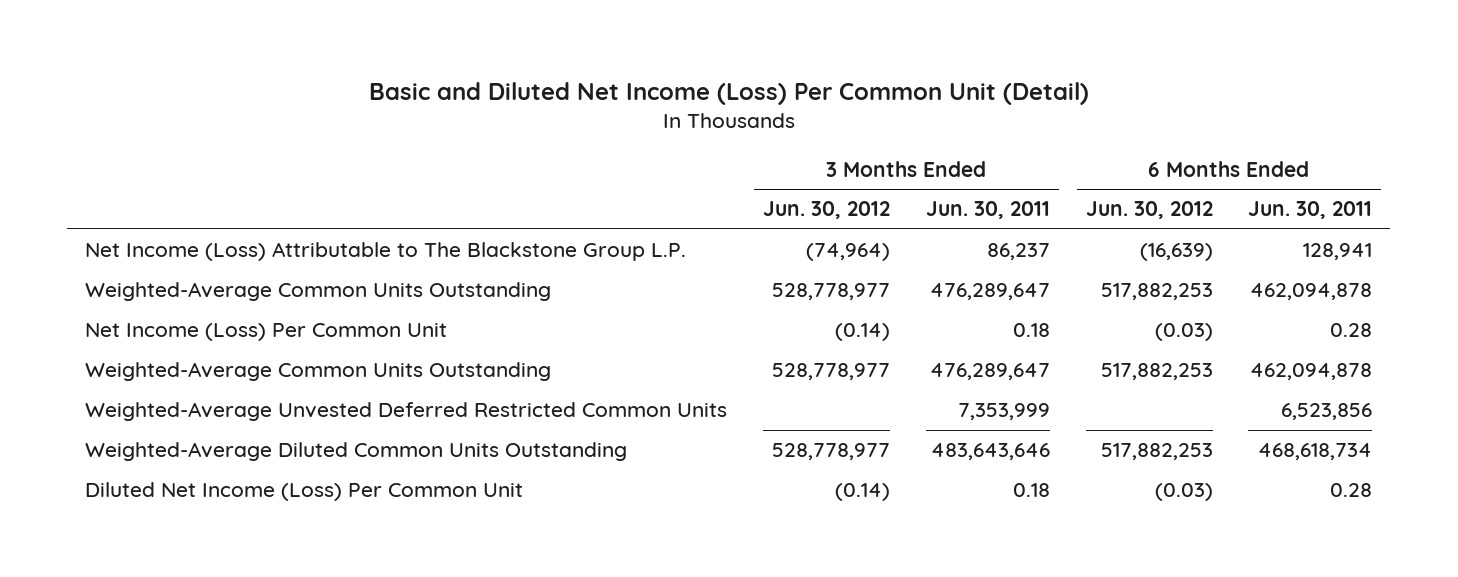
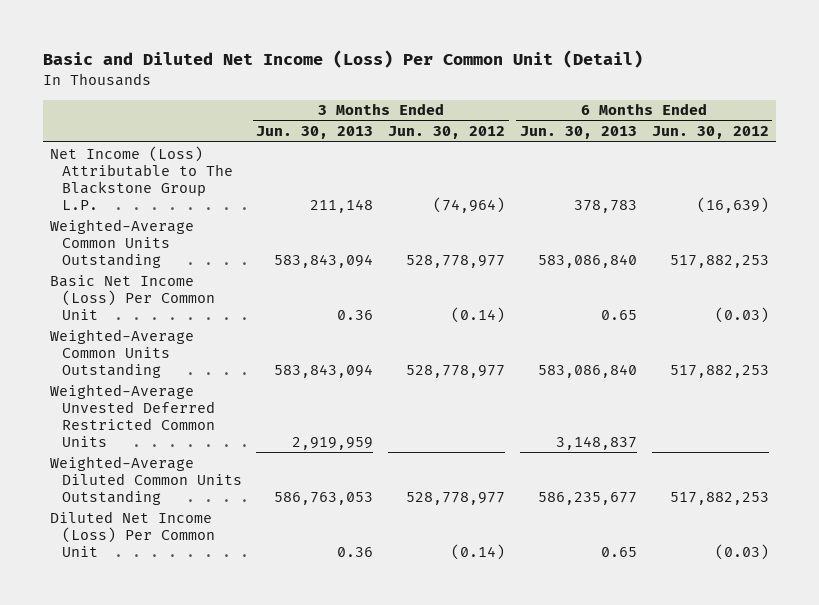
- | 3 Months Ended Jun. 30, 2012 | 3 Months Ended Jun. 30, 2011 | 6 Months Ended Jun. 30, 2012 | 6 Months Ended Jun. 30, 2011
+ | 3 Months Ended Jun. 30, 2013 | 3 Months Ended Jun. 30, 2012 | 6 Months Ended Jun. 30, 2013 | 6 Months Ended Jun. 30, 2012
- Net Income (Loss) Per Common Unit | (0.14) | 0.18 | (0.03) | 0.28
+ Basic Net Income (Loss) Per Common Unit | 0.36 | (0.14) | 0.65 | (0.03)

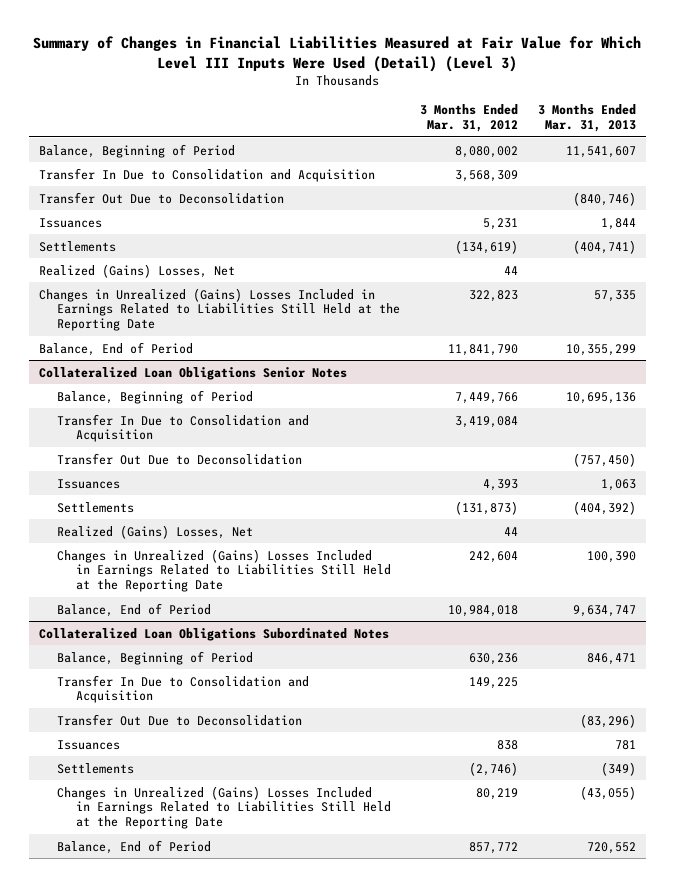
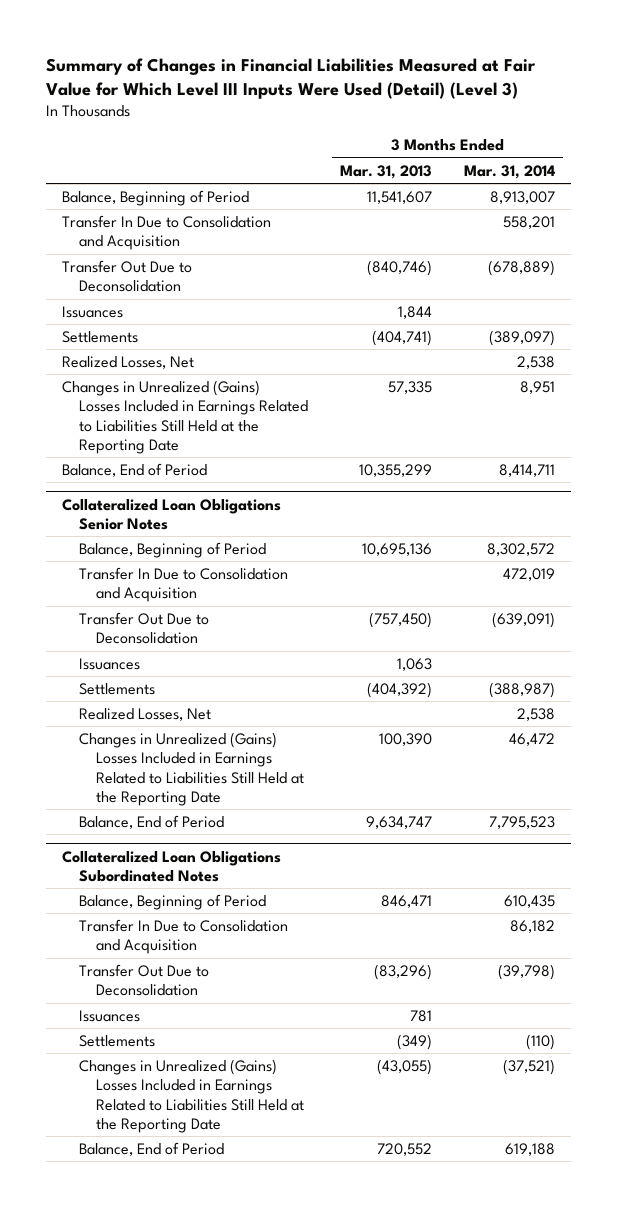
- | 3 Months Ended Mar. 31, 2012 | 3 Months Ended Mar. 31, 2013
+ | 3 Months Ended Mar. 31, 2013 | 3 Months Ended Mar. 31, 2014
- Realized (Gains) Losses, Net | 44 |
+ Realized Losses, Net | | 2,538
@ Collateralized Loan Obligations Senior Notes
- Realized (Gains) Losses, Net | 44 |
+ Realized Losses, Net | | 2,538

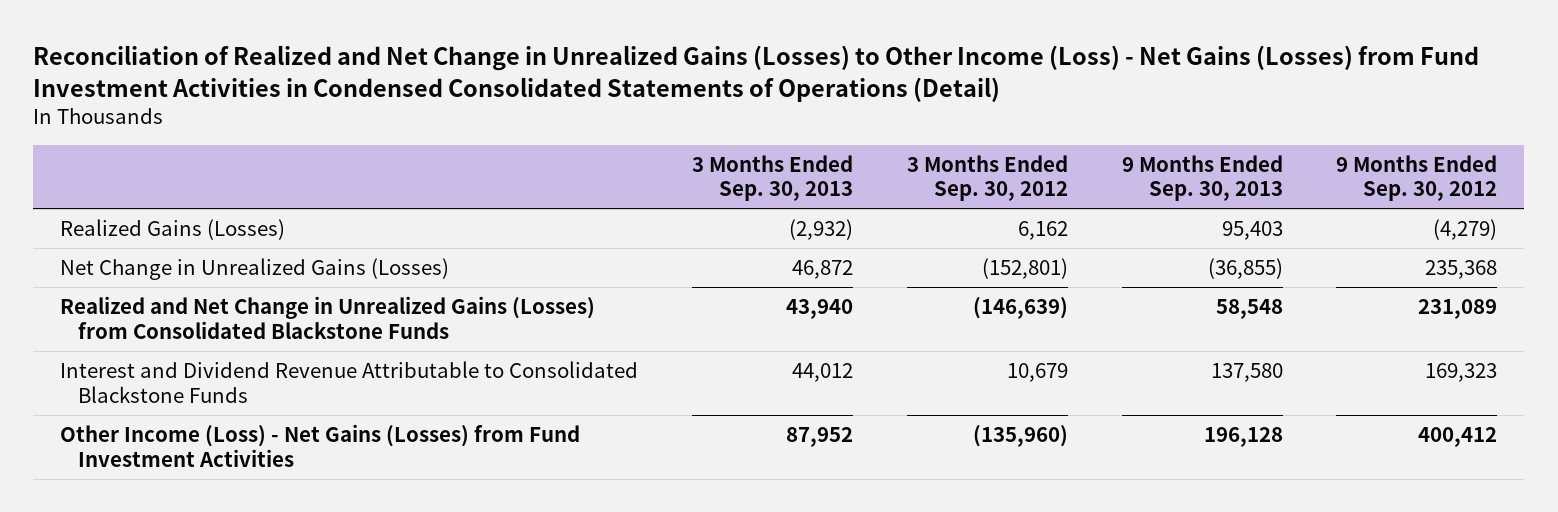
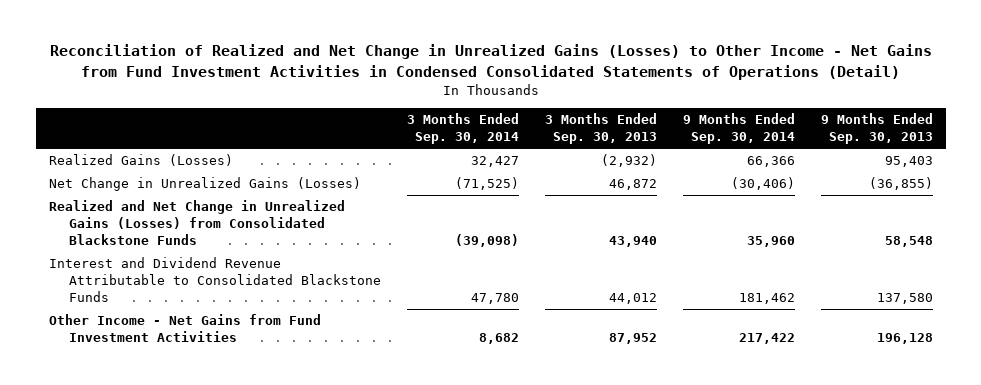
- Reconciliation of Realized and Net Change in Unrealized Gains (Losses) to Other Income (Loss) - Net Gains (Losses) from Fund Investment Activities in Condensed Consolidated Statements of Operations (Detail)
+ Reconciliation of Realized and Net Change in Unrealized Gains (Losses) to Other Income - Net Gains from Fund Investment Activities in Condensed Consolidated Statements of Operations (Detail)
- | 3 Months Ended Sep. 30, 2013 | 3 Months Ended Sep. 30, 2012 | 9 Months Ended Sep. 30, 2013 | 9 Months Ended Sep. 30, 2012
+ | 3 Months Ended Sep. 30, 2014 | 3 Months Ended Sep. 30, 2013 | 9 Months Ended Sep. 30, 2014 | 9 Months Ended Sep. 30, 2013
- Other Income (Loss) - Net Gains (Losses) from Fund Investment Activities | 87,952 | (135,960) | 196,128 | 400,412
+ Other Income - Net Gains from Fund Investment Activities | 8,682 | 87,952 | 217,422 | 196,128

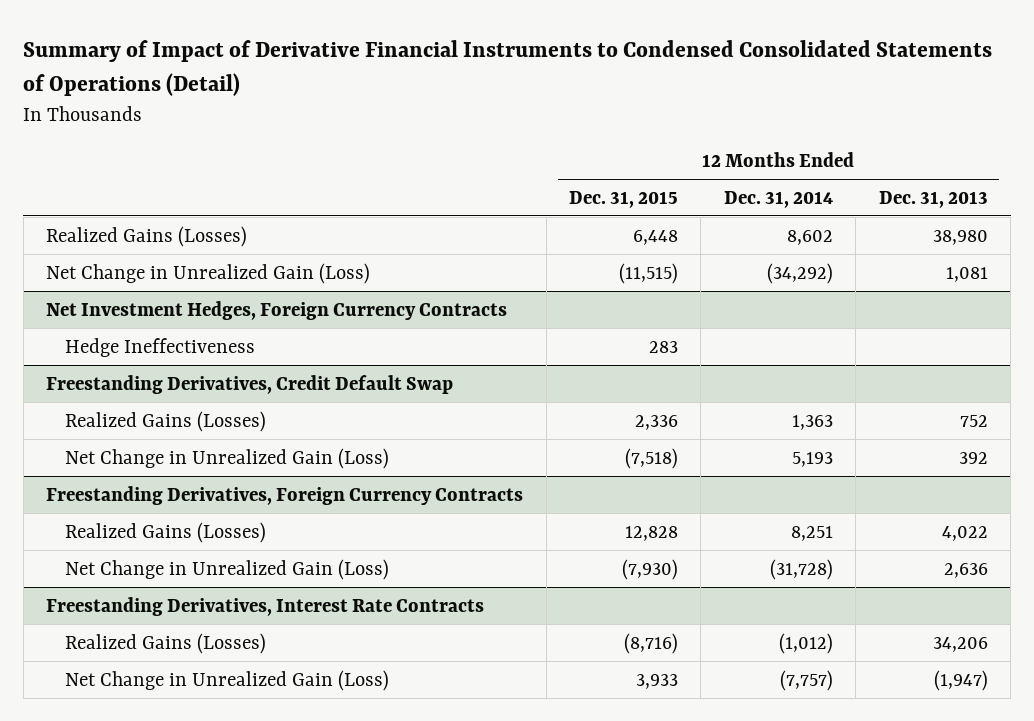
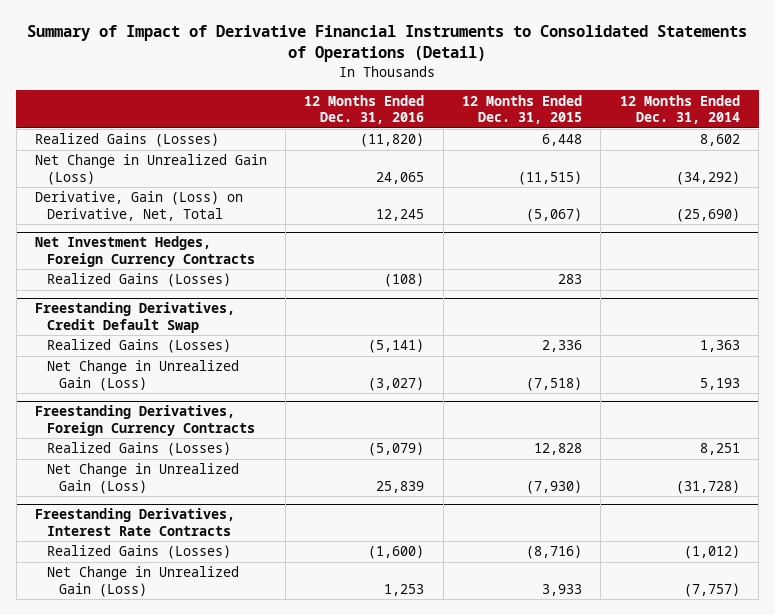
- Summary of Impact of Derivative Financial Instruments to Condensed Consolidated Statements of Operations (Detail)
+ Summary of Impact of Derivative Financial Instruments to Consolidated Statements of Operations (Detail)
- | 12 Months Ended Dec. 31, 2015 | 12 Months Ended Dec. 31, 2014 | 12 Months Ended Dec. 31, 2013
+ | 12 Months Ended Dec. 31, 2016 | 12 Months Ended Dec. 31, 2015 | 12 Months Ended Dec. 31, 2014
+ Derivative, Gain (Loss) on Derivative, Net, Total | 12,245 | (5,067) | (25,690)
@ Net Investment Hedges, Foreign Currency Contracts
- Hedge Ineffectiveness | 283 | |
+ Realized Gains (Losses) | (108) | 283 |

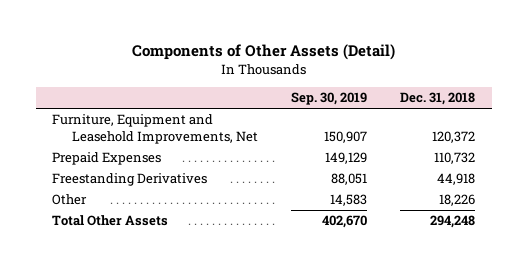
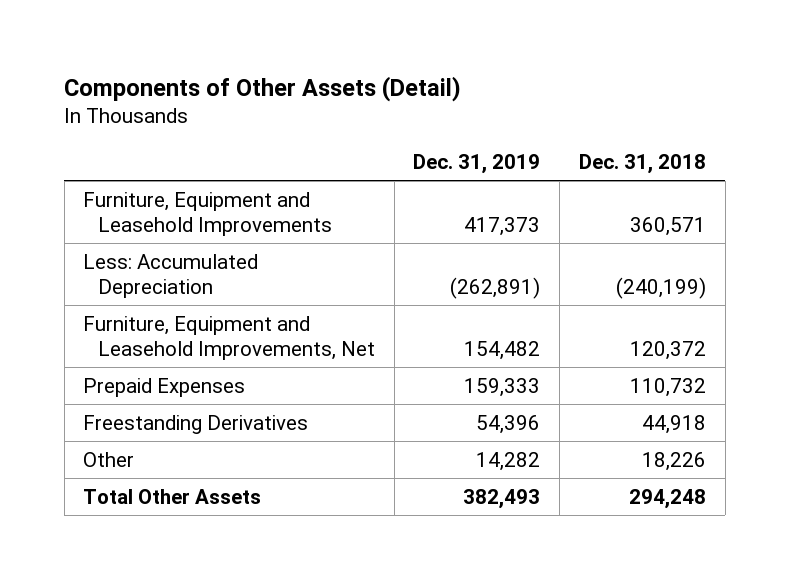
- | Sep. 30, 2019 | Dec. 31, 2018
+ | Dec. 31, 2019 | Dec. 31, 2018
+ Furniture, Equipment and Leasehold Improvements | 417,373 | 360,571
+ Less: Accumulated Depreciation | (262,891) | (240,199)

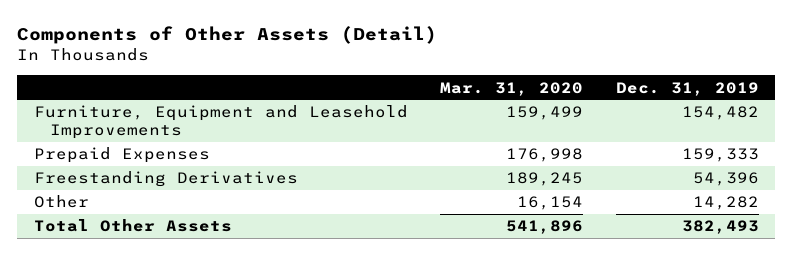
- | Dec. 31, 2019 | Dec. 31, 2018
+ | Mar. 31, 2020 | Dec. 31, 2019
- Furniture, Equipment and Leasehold Improvements | 417,373 | 360,571
- Less: Accumulated Depreciation | (262,891) | (240,199)
- Furniture, Equipment and Leasehold Improvements, Net | 154,482 | 120,372
+ Furniture, Equipment and Leasehold Improvements | 159,499 | 154,482

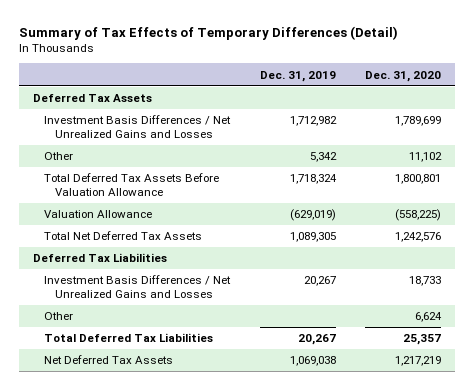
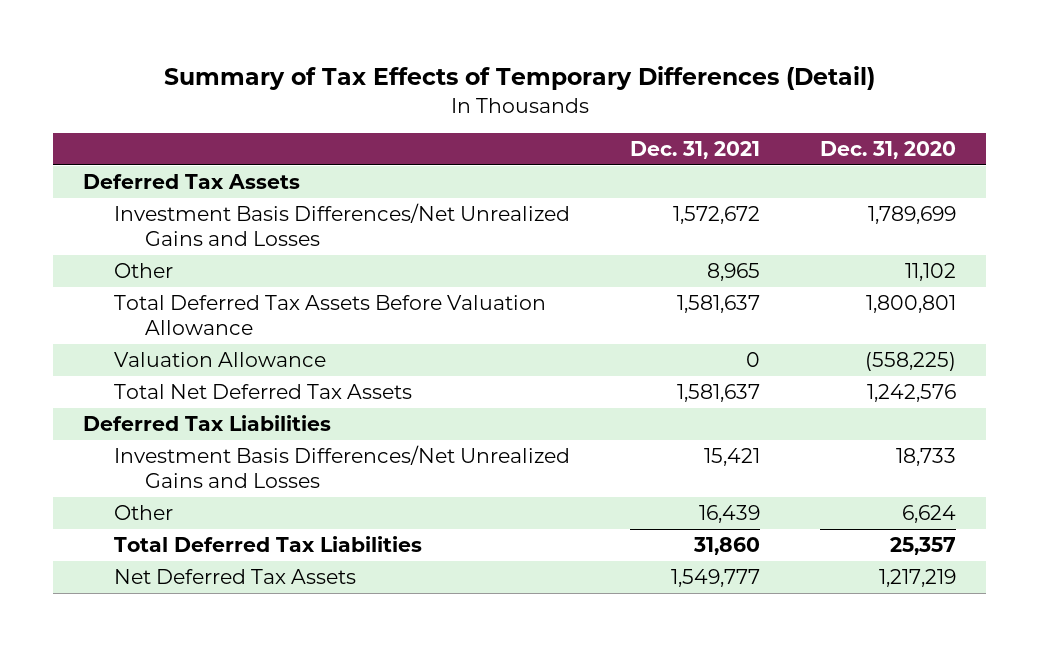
- | Dec. 31, 2019 | Dec. 31, 2020
+ | Dec. 31, 2021 | Dec. 31, 2020
- Investment Basis Differences / Net Unrealized Gains and Losses | 1,712,982 | 1,789,699
+ Investment Basis Differences/Net Unrealized Gains and Losses | 1,572,672 | 1,789,699
- Investment Basis Differences / Net Unrealized Gains and Losses | 20,267 | 18,733
+ Investment Basis Differences/Net Unrealized Gains and Losses | 15,421 | 18,733

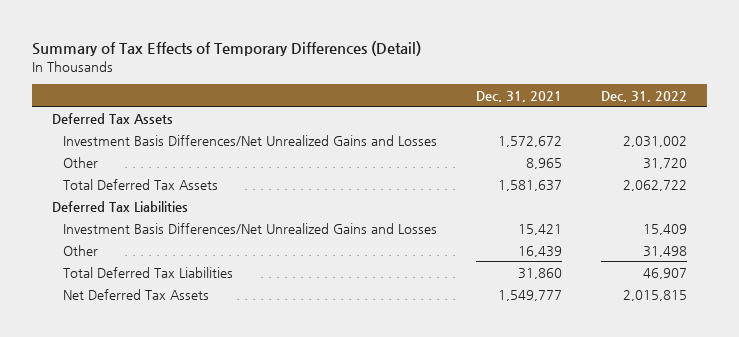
- | Dec. 31, 2021 | Dec. 31, 2020
+ | Dec. 31, 2021 | Dec. 31, 2022
- Total Deferred Tax Assets Before Valuation Allowance | 1,581,637 | 1,800,801
- Valuation Allowance | 0 | (558,225)
- Total Net Deferred Tax Assets | 1,581,637 | 1,242,576
+ Total Deferred Tax Assets | 1,581,637 | 2,062,722

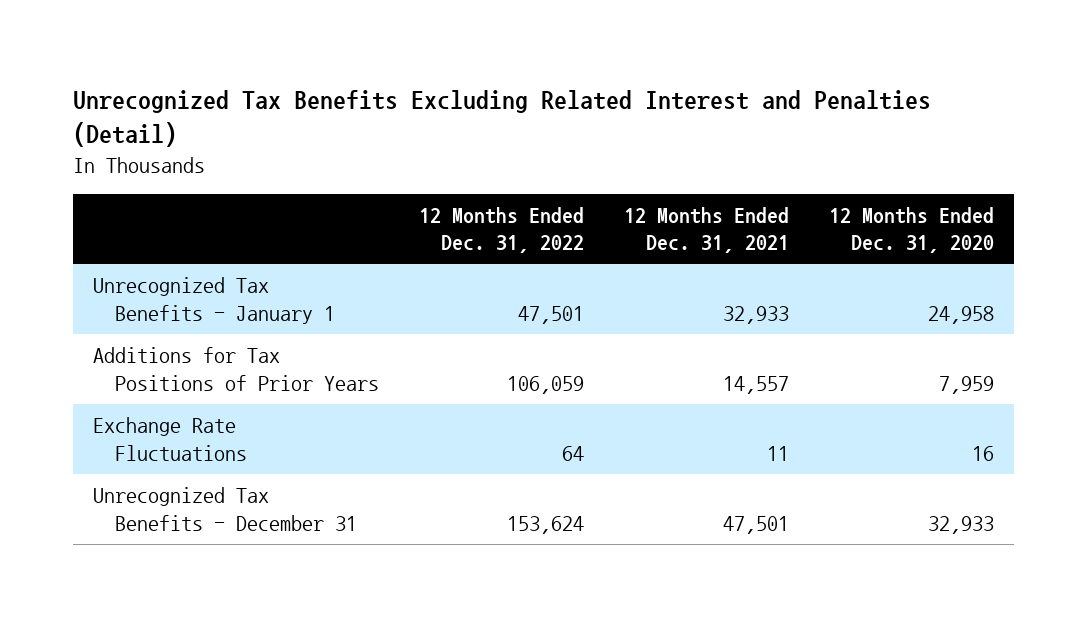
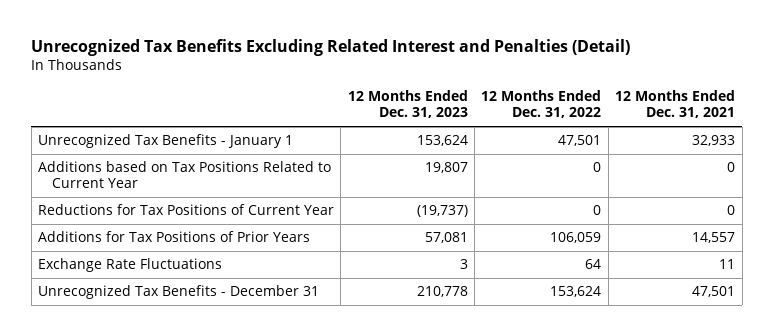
- | 12 Months Ended Dec. 31, 2022 | 12 Months Ended Dec. 31, 2021 | 12 Months Ended Dec. 31, 2020
+ | 12 Months Ended Dec. 31, 2023 | 12 Months Ended Dec. 31, 2022 | 12 Months Ended Dec. 31, 2021
+ Additions based on Tax Positions Related to Current Year | 19,807 | 0 | 0
+ Reductions for Tax Positions of Current Year | (19,737) | 0 | 0

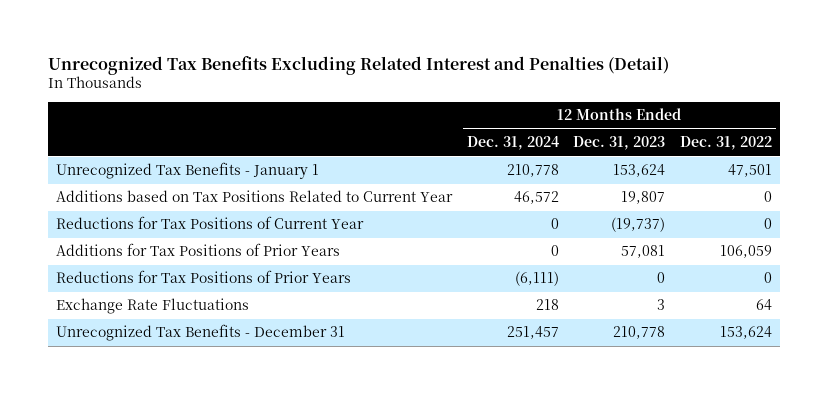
- | 12 Months Ended Dec. 31, 2023 | 12 Months Ended Dec. 31, 2022 | 12 Months Ended Dec. 31, 2021
+ | 12 Months Ended Dec. 31, 2024 | 12 Months Ended Dec. 31, 2023 | 12 Months Ended Dec. 31, 2022
+ Reductions for Tax Positions of Prior Years | (6,111) | 0 | 0

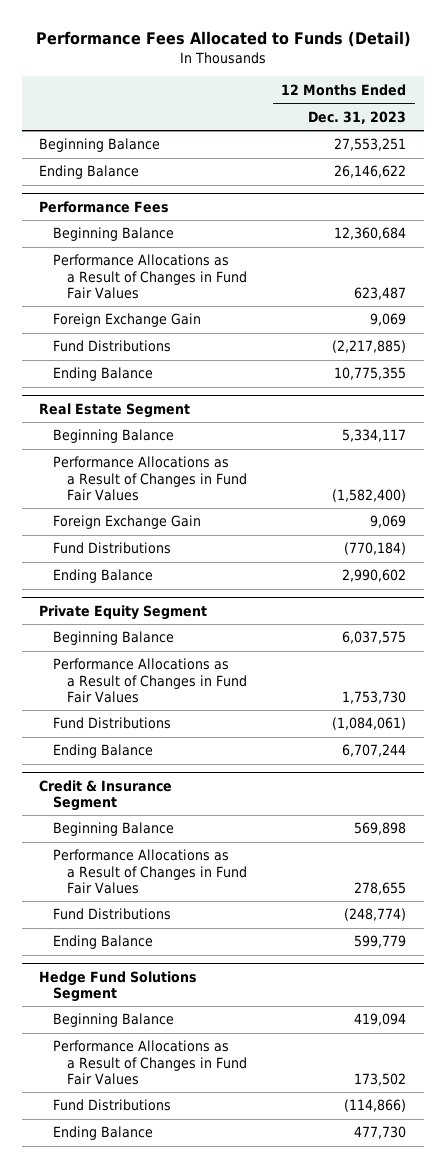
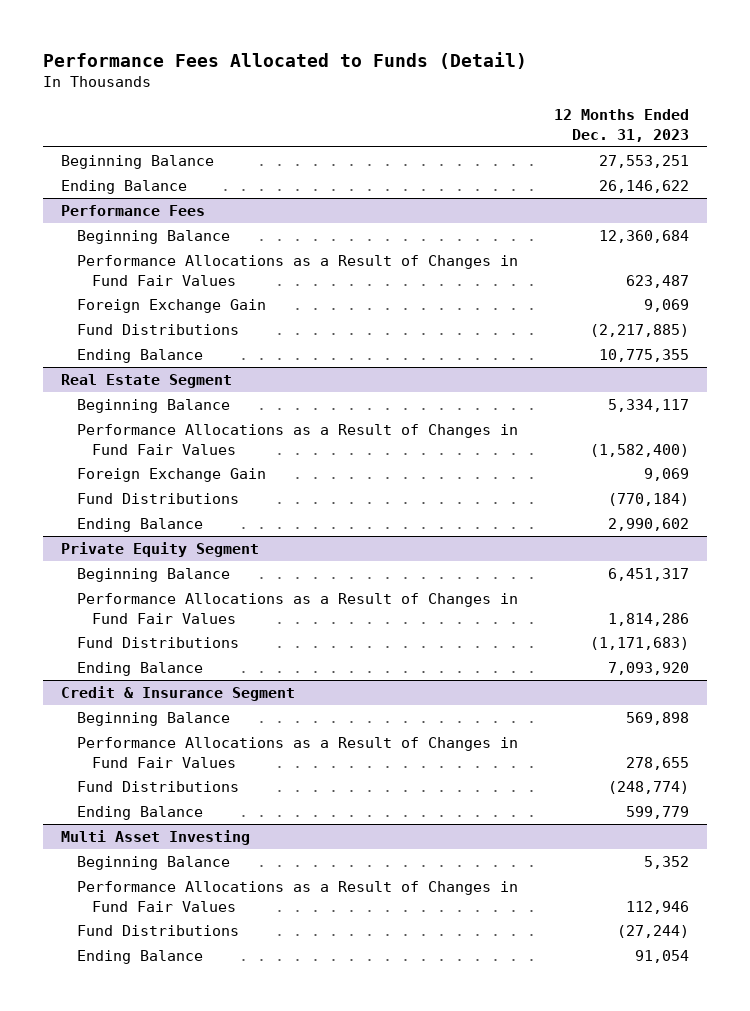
@ Private Equity Segment
- Beginning Balance | 6,037,575
- Performance Allocations as a Result of Changes in Fund Fair Values | 1,753,730
- Fund Distributions | (1,084,061)
- Ending Balance | 6,707,244
+ Beginning Balance | 6,451,317
+ Performance Allocations as a Result of Changes in Fund Fair Values | 1,814,286
+ Fund Distributions | (1,171,683)
+ Ending Balance | 7,093,920
- Hedge Fund Solutions Segment
- Beginning Balance | 419,094
- Performance Allocations as a Result of Changes in Fund Fair Values | 173,502
- Fund Distributions | (114,866)
- Ending Balance | 477,730
+ Multi Asset Investing
+ Beginning Balance | 5,352
+ Performance Allocations as a Result of Changes in Fund Fair Values | 112,946
+ Fund Distributions | (27,244)
+ Ending Balance | 91,054

